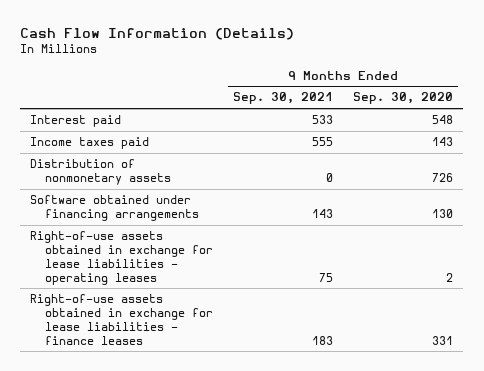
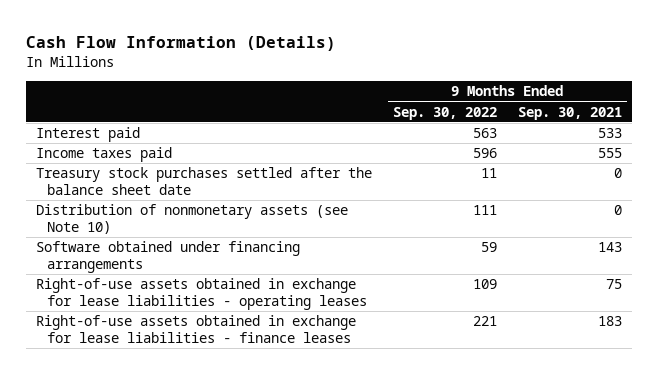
- | 9 Months Ended Sep. 30, 2021 | 9 Months Ended Sep. 30, 2020
+ | 9 Months Ended Sep. 30, 2022 | 9 Months Ended Sep. 30, 2021
- Distribution of nonmonetary assets | 0 | 726
+ Treasury stock purchases settled after the balance sheet date | 11 | 0
+ Distribution of nonmonetary assets (see Note 10) | 111 | 0

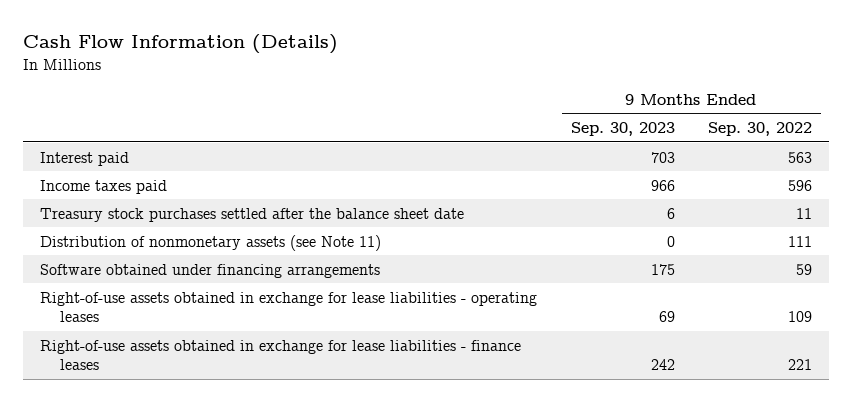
- | 9 Months Ended Sep. 30, 2022 | 9 Months Ended Sep. 30, 2021
+ | 9 Months Ended Sep. 30, 2023 | 9 Months Ended Sep. 30, 2022
- Distribution of nonmonetary assets (see Note 10) | 111 | 0
+ Distribution of nonmonetary assets (see Note 11) | 0 | 111

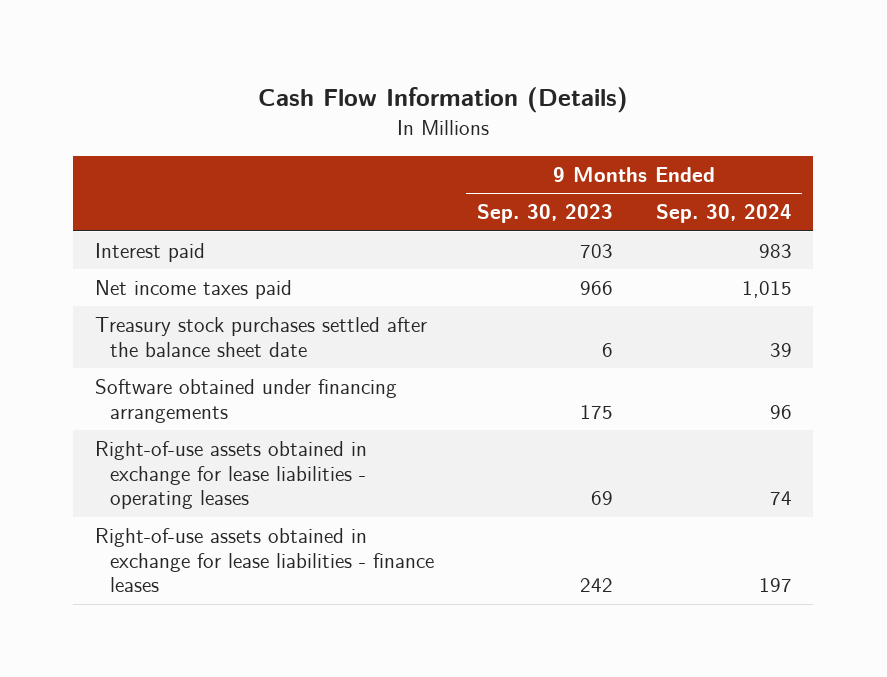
- | 9 Months Ended Sep. 30, 2023 | 9 Months Ended Sep. 30, 2022
+ | 9 Months Ended Sep. 30, 2023 | 9 Months Ended Sep. 30, 2024
- Income taxes paid | 966 | 596
+ Net income taxes paid | 966 | 1,015
- Distribution of nonmonetary assets (see Note 11) | 0 | 111

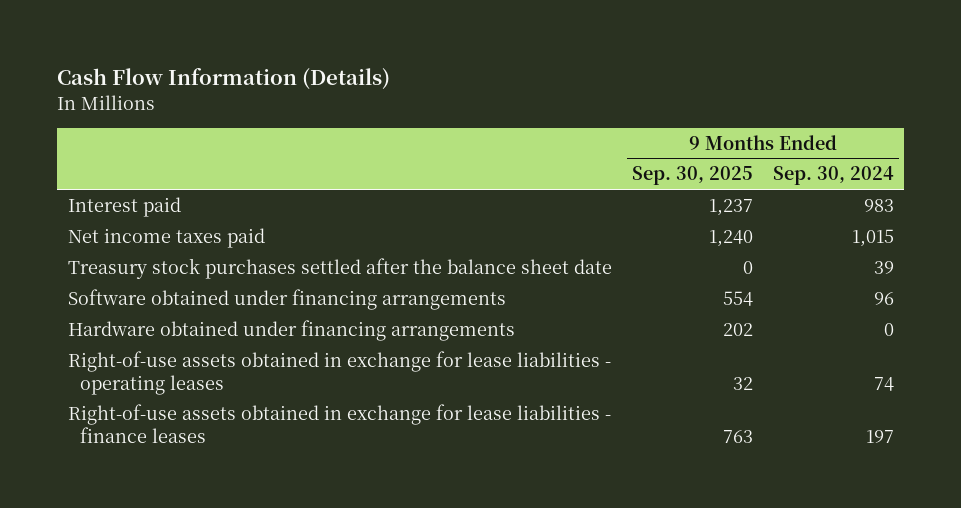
- | 9 Months Ended Sep. 30, 2023 | 9 Months Ended Sep. 30, 2024
+ | 9 Months Ended Sep. 30, 2025 | 9 Months Ended Sep. 30, 2024
+ Hardware obtained under financing arrangements | 202 | 0

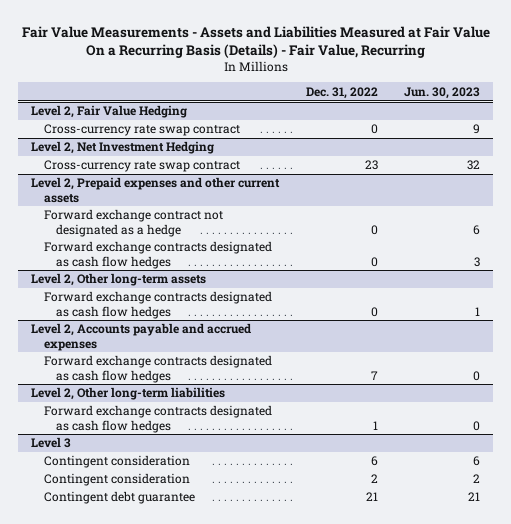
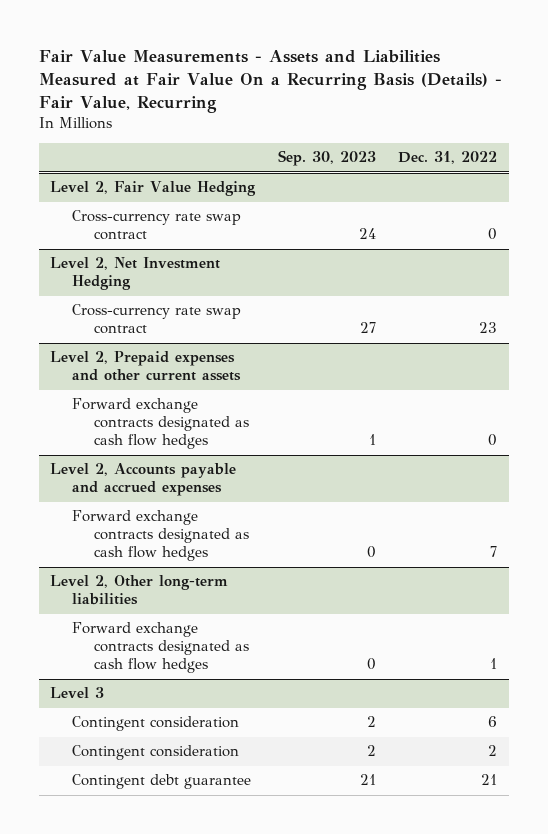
- | Dec. 31, 2022 | Jun. 30, 2023
+ | Sep. 30, 2023 | Dec. 31, 2022
@ Level 2, Prepaid expenses and other current assets
- Forward exchange contract not designated as a hedge | 0 | 6
- Level 2, Other long-term assets
- Forward exchange contracts designated as cash flow hedges | 0 | 1

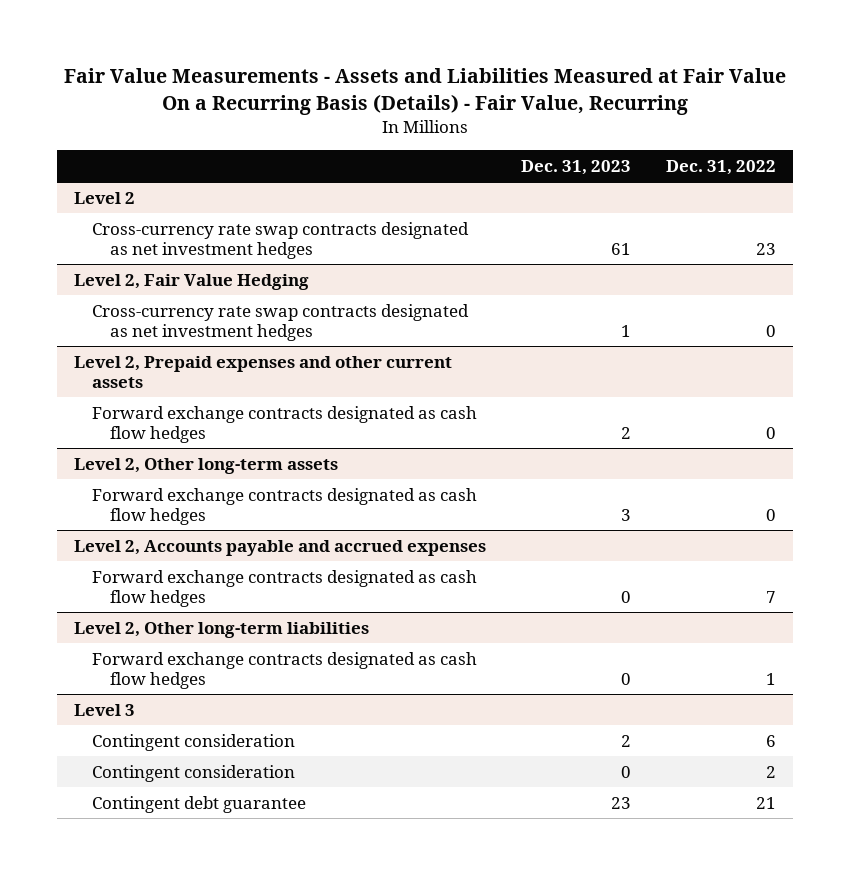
- | Sep. 30, 2023 | Dec. 31, 2022
+ | Dec. 31, 2023 | Dec. 31, 2022
+ Level 2
+ Cross-currency rate swap contracts designated as net investment hedges | 61 | 23
@ Level 2, Fair Value Hedging
- Cross-currency rate swap contract | 24 | 0
- Level 2, Net Investment Hedging
- Cross-currency rate swap contract | 27 | 23
@ Level 2, Fair Value Hedging
+ Cross-currency rate swap contracts designated as net investment hedges | 1 | 0
+ Level 2, Other long-term assets
+ Forward exchange contracts designated as cash flow hedges | 3 | 0

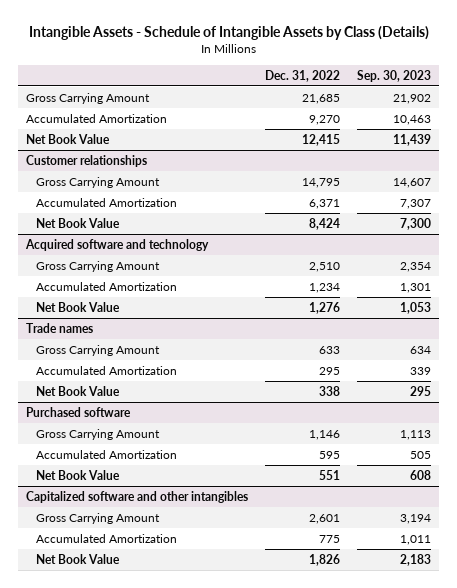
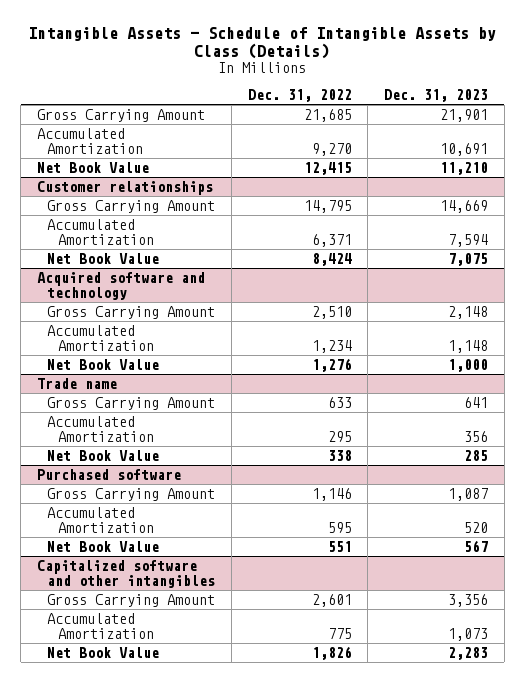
- | Dec. 31, 2022 | Sep. 30, 2023
+ | Dec. 31, 2022 | Dec. 31, 2023
- Trade names
+ Trade name

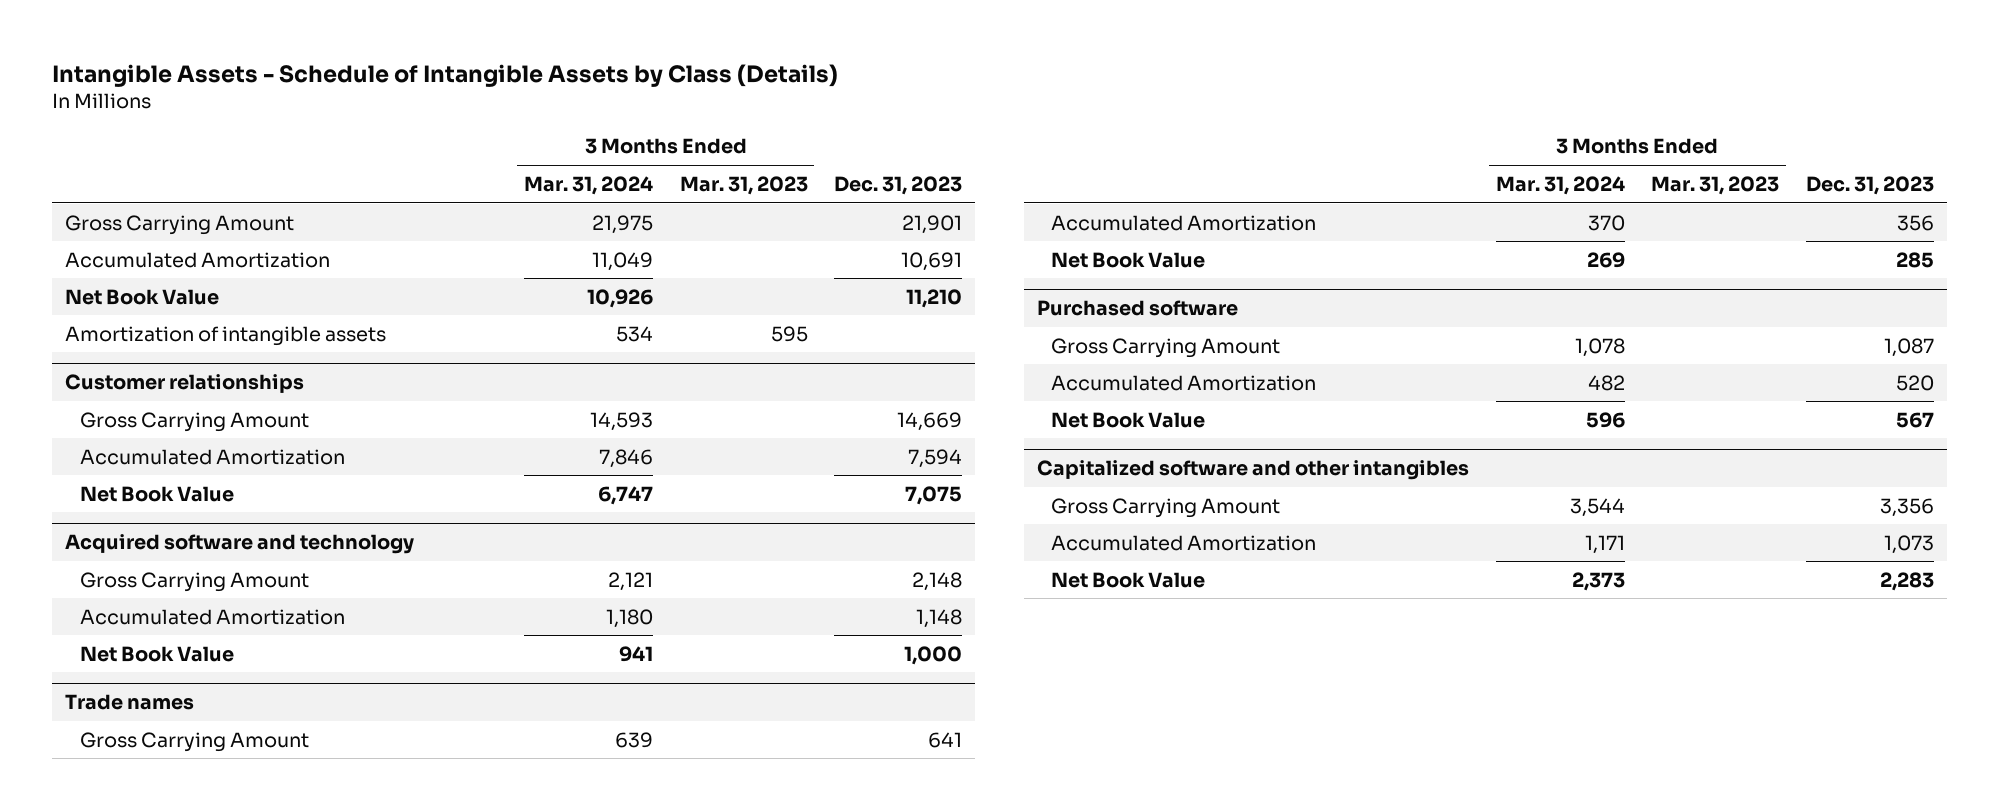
- | Dec. 31, 2022 | Dec. 31, 2023
+ | 3 Months Ended Mar. 31, 2024 | 3 Months Ended Mar. 31, 2023 | Dec. 31, 2023
+ Amortization of intangible assets | 534 | 595 |
- Trade name
+ Trade names

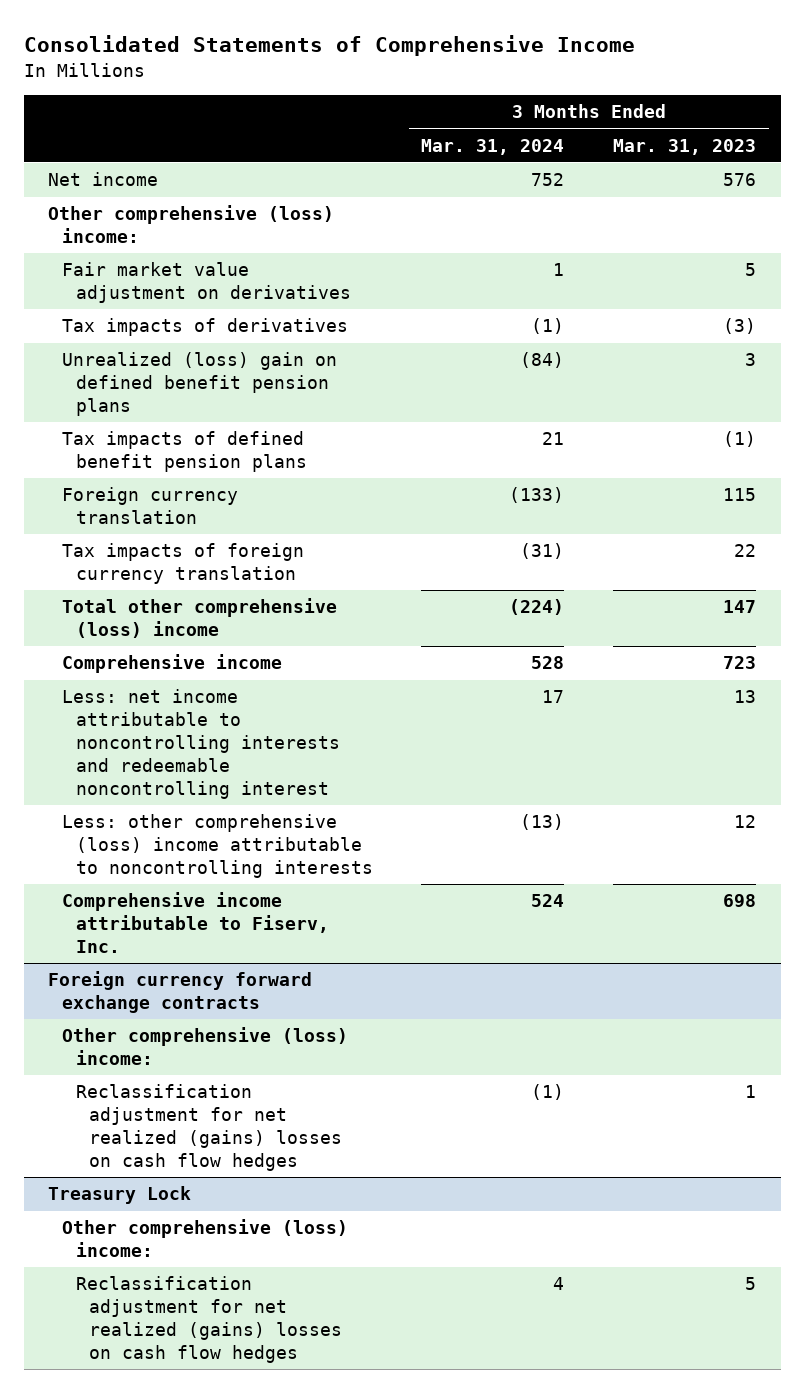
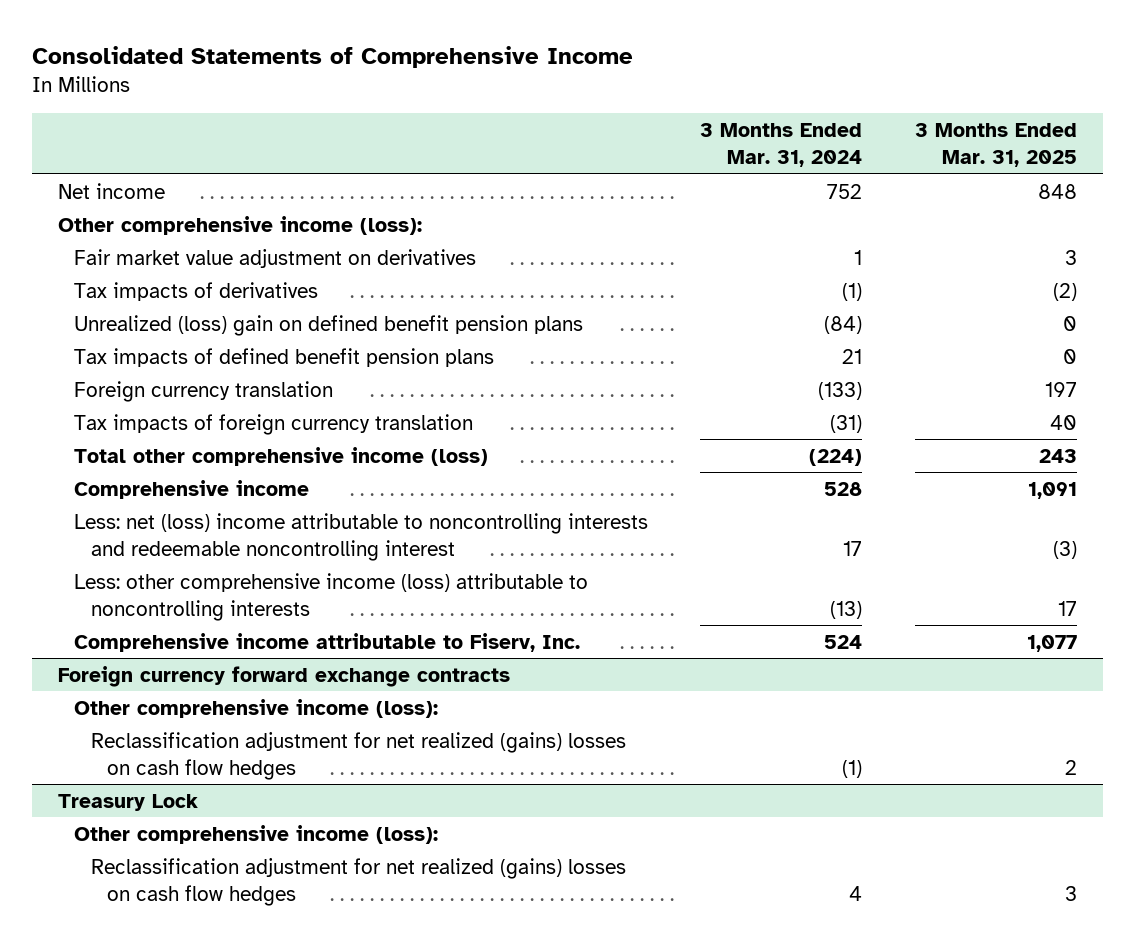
- | 3 Months Ended Mar. 31, 2024 | 3 Months Ended Mar. 31, 2023
+ | 3 Months Ended Mar. 31, 2024 | 3 Months Ended Mar. 31, 2025
- Other comprehensive (loss) income:
+ Other comprehensive income (loss):
- Total other comprehensive (loss) income | (224) | 147
+ Total other comprehensive income (loss) | (224) | 243
- Less: net income attributable to noncontrolling interests and redeemable noncontrolling interest | 17 | 13
- Less: other comprehensive (loss) income attributable to noncontrolling interests | (13) | 12
+ Less: net (loss) income attributable to noncontrolling interests and redeemable noncontrolling interest | 17 | (3)
+ Less: other comprehensive income (loss) attributable to noncontrolling interests | (13) | 17
@ Foreign currency forward exchange contracts
- Other comprehensive (loss) income:
+ Other comprehensive income (loss):
@ Treasury Lock
- Other comprehensive (loss) income:
+ Other comprehensive income (loss):

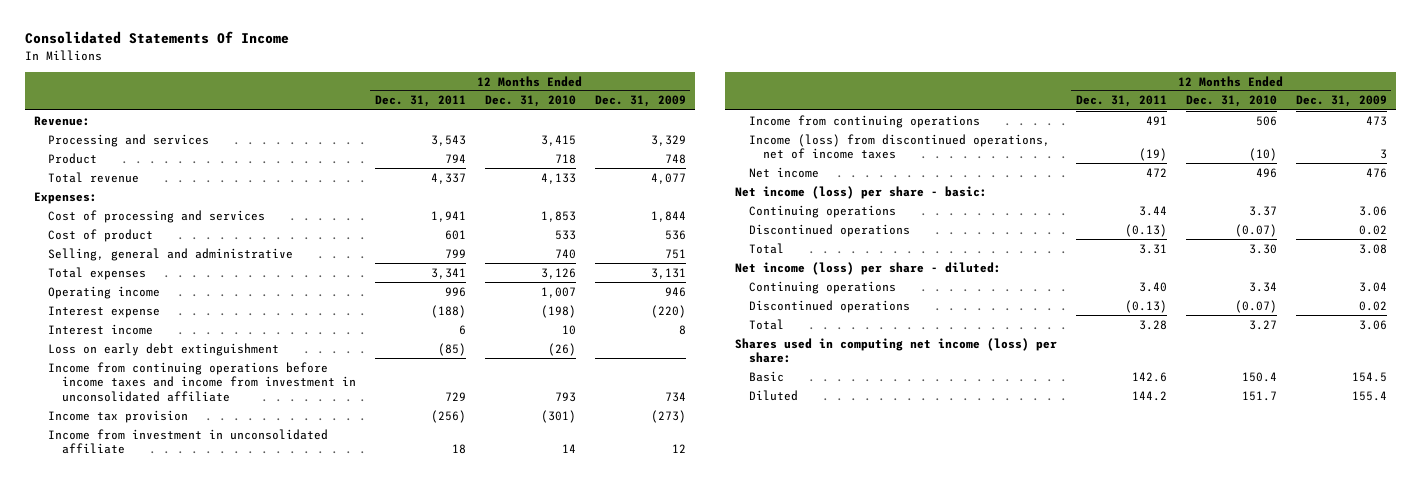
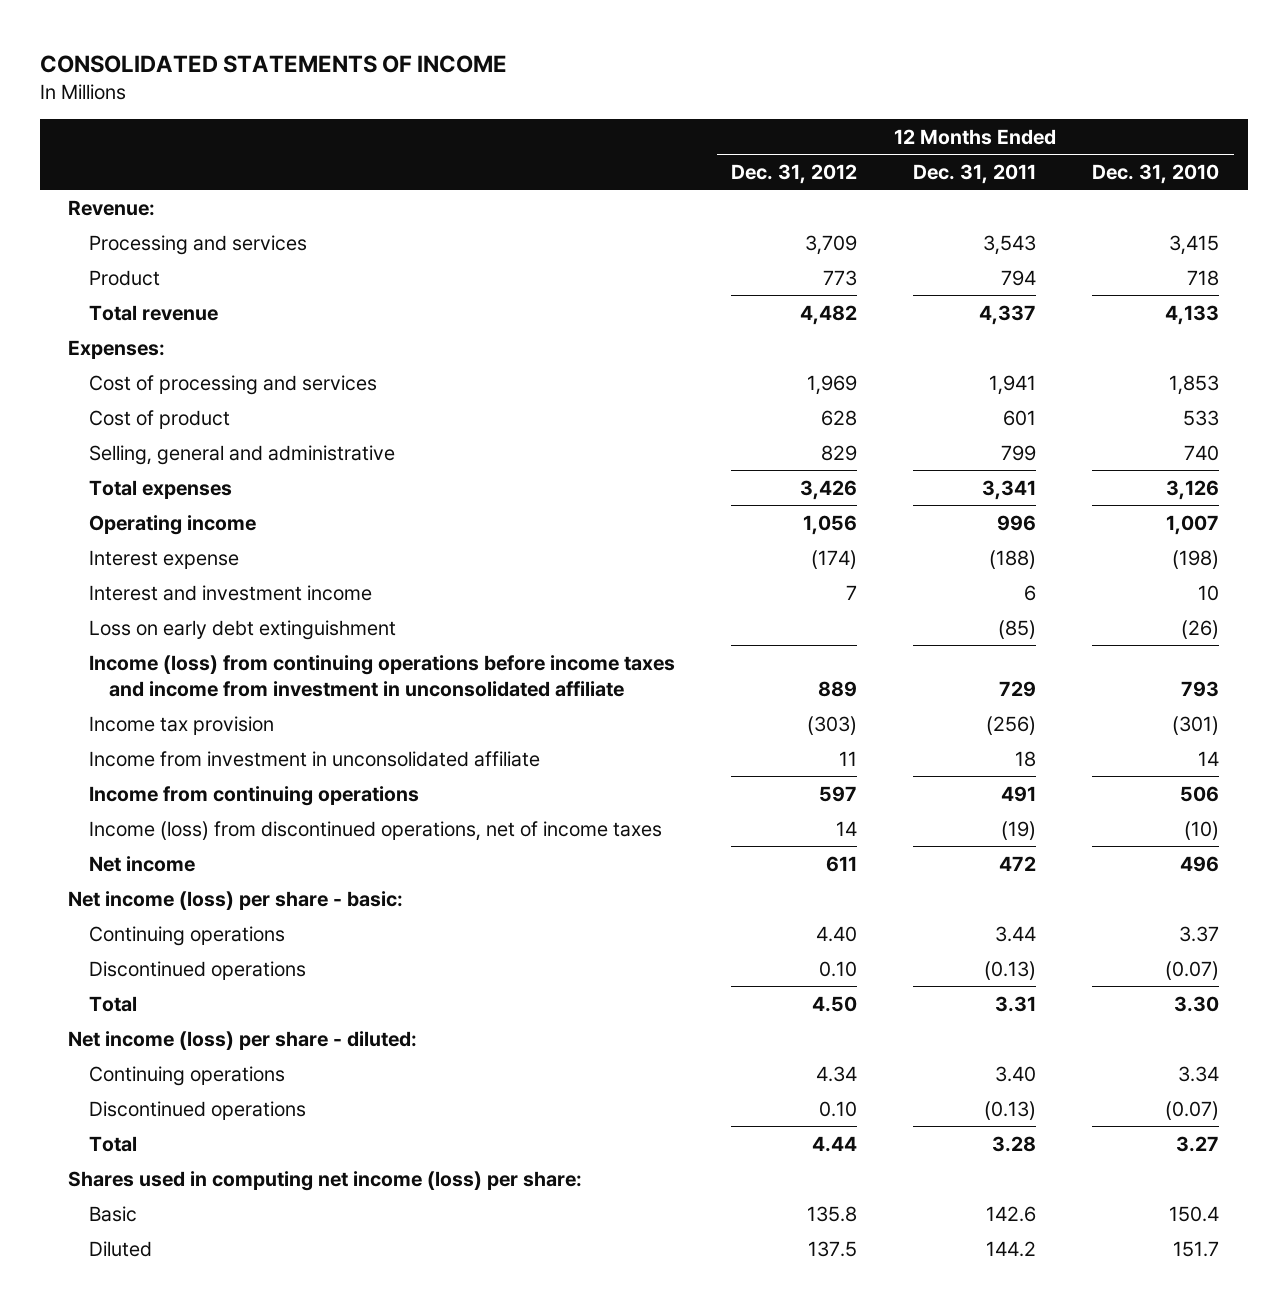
- Consolidated Statements Of Income
+ CONSOLIDATED STATEMENTS OF INCOME
- | 12 Months Ended Dec. 31, 2011 | 12 Months Ended Dec. 31, 2010 | 12 Months Ended Dec. 31, 2009
+ | 12 Months Ended Dec. 31, 2012 | 12 Months Ended Dec. 31, 2011 | 12 Months Ended Dec. 31, 2010
- Interest income | 6 | 10 | 8
+ Interest and investment income | 7 | 6 | 10
- Income from continuing operations before income taxes and income from investment in unconsolidated affiliate | 729 | 793 | 734
+ Income (loss) from continuing operations before income taxes and income from investment in unconsolidated affiliate | 889 | 729 | 793

